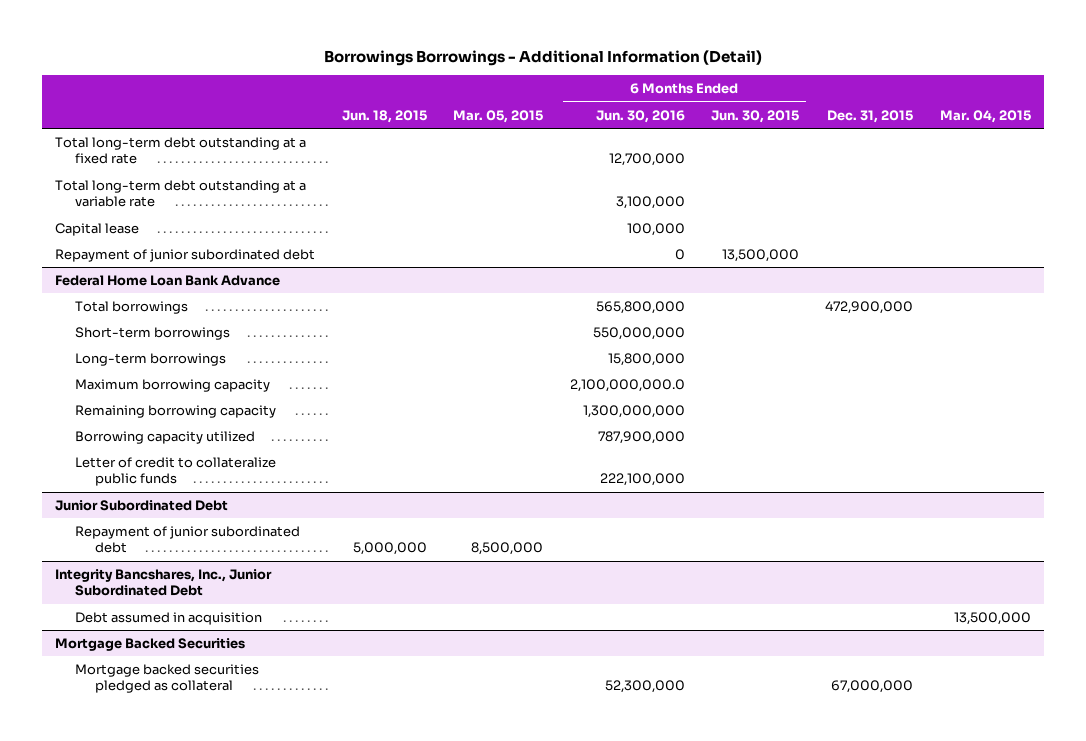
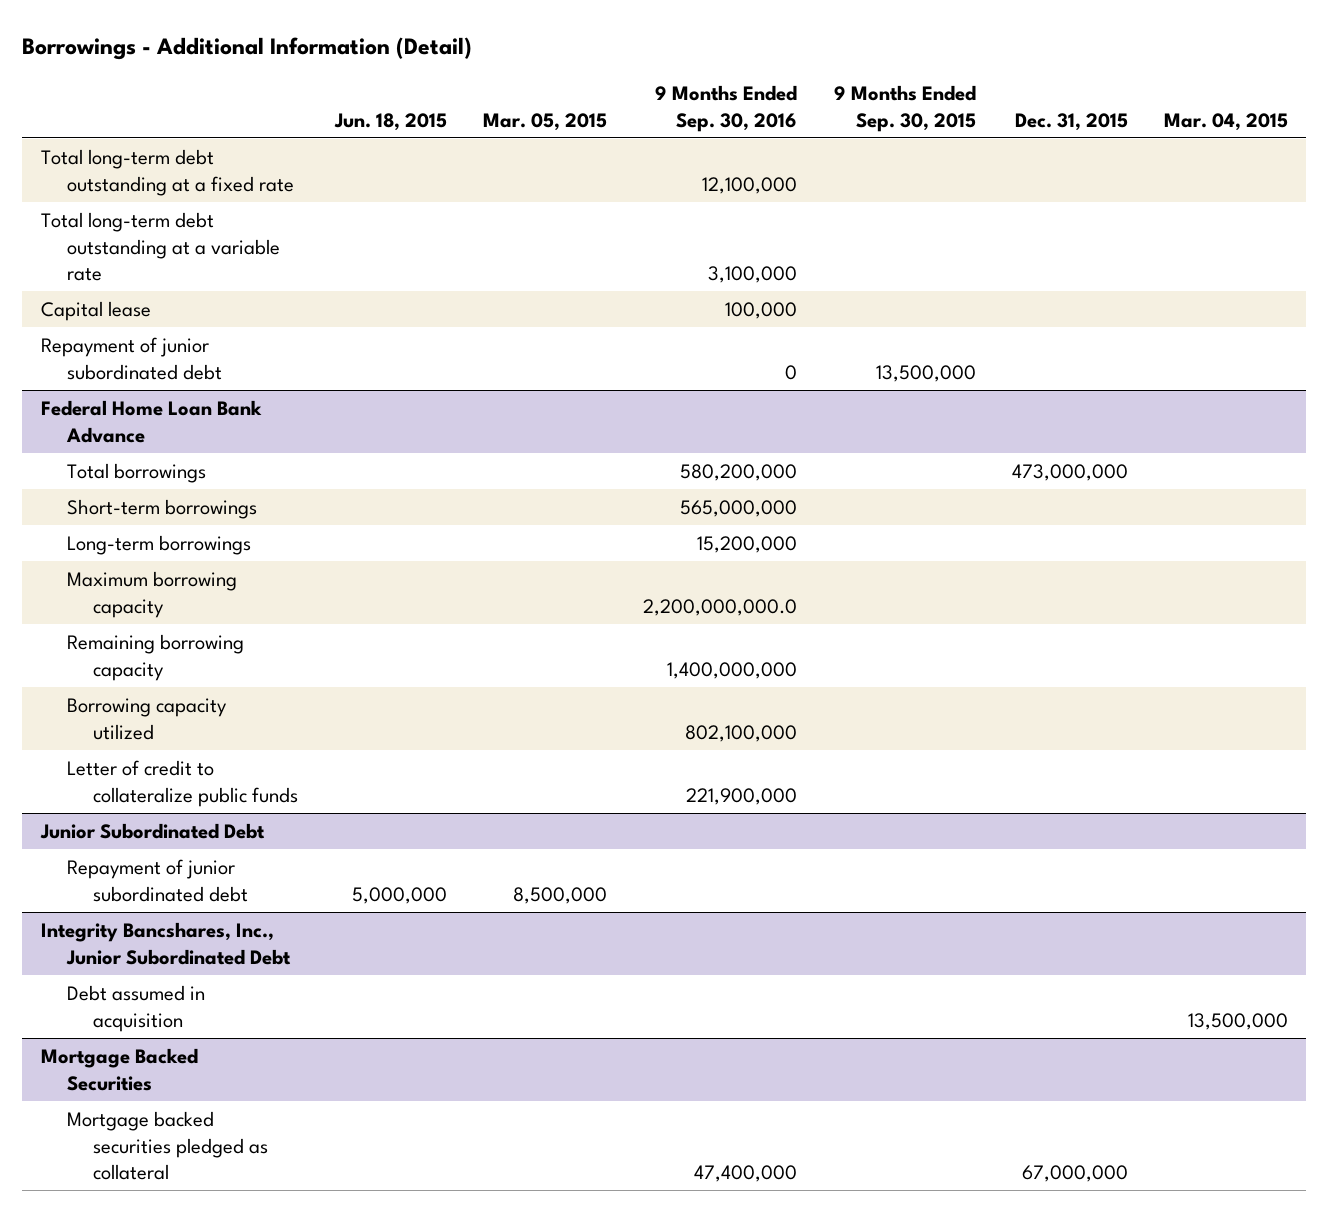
- Borrowings Borrowings - Additional Information (Detail)
+ Borrowings - Additional Information (Detail)
- | Jun. 18, 2015 | Mar. 05, 2015 | 6 Months Ended Jun. 30, 2016 | 6 Months Ended Jun. 30, 2015 | Dec. 31, 2015 | Mar. 04, 2015
+ | Jun. 18, 2015 | Mar. 05, 2015 | 9 Months Ended Sep. 30, 2016 | 9 Months Ended Sep. 30, 2015 | Dec. 31, 2015 | Mar. 04, 2015
@ Federal Home Loan Bank Advance
- Total borrowings | | | 565,800,000 | | 472,900,000 |
+ Total borrowings | | | 580,200,000 | | 473,000,000 |

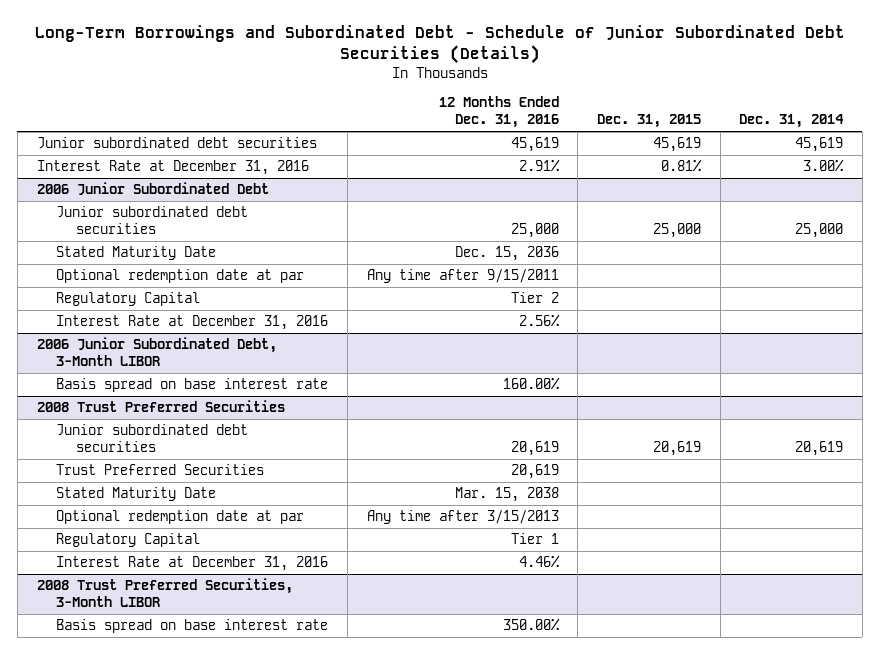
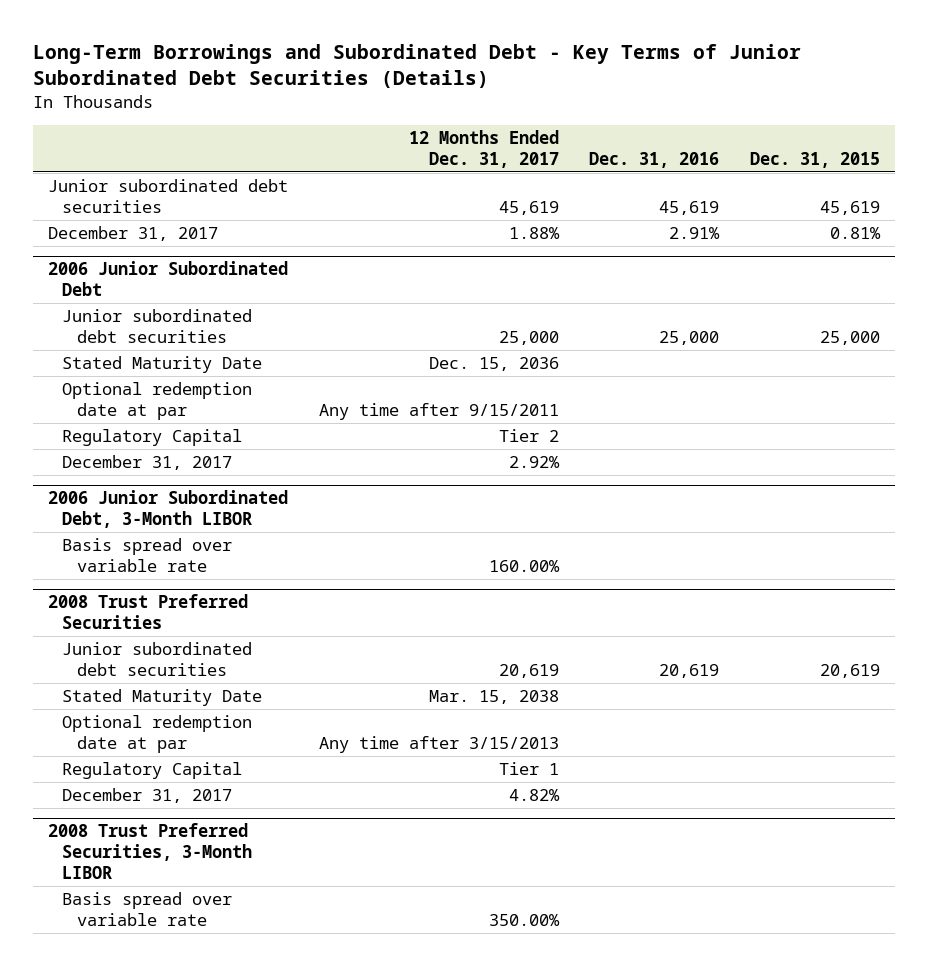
- Long-Term Borrowings and Subordinated Debt - Schedule of Junior Subordinated Debt Securities (Details)
+ Long-Term Borrowings and Subordinated Debt - Key Terms of Junior Subordinated Debt Securities (Details)
- | 12 Months Ended Dec. 31, 2016 | Dec. 31, 2015 | Dec. 31, 2014
+ | 12 Months Ended Dec. 31, 2017 | Dec. 31, 2016 | Dec. 31, 2015
- Interest Rate at December 31, 2016 | 2.91% | 0.81% | 3.00%
+ December 31, 2017 | 1.88% | 2.91% | 0.81%
@ 2006 Junior Subordinated Debt
- Interest Rate at December 31, 2016 | 2.56% | |
+ December 31, 2017 | 2.92% | |
@ 2006 Junior Subordinated Debt, 3-Month LIBOR
- Basis spread on base interest rate | 160.00% | |
+ Basis spread over variable rate | 160.00% | |
@ 2008 Trust Preferred Securities
- Trust Preferred Securities | 20,619 | |
- Interest Rate at December 31, 2016 | 4.46% | |
+ December 31, 2017 | 4.82% | |
@ 2008 Trust Preferred Securities, 3-Month LIBOR
- Basis spread on base interest rate | 350.00% | |
+ Basis spread over variable rate | 350.00% | |

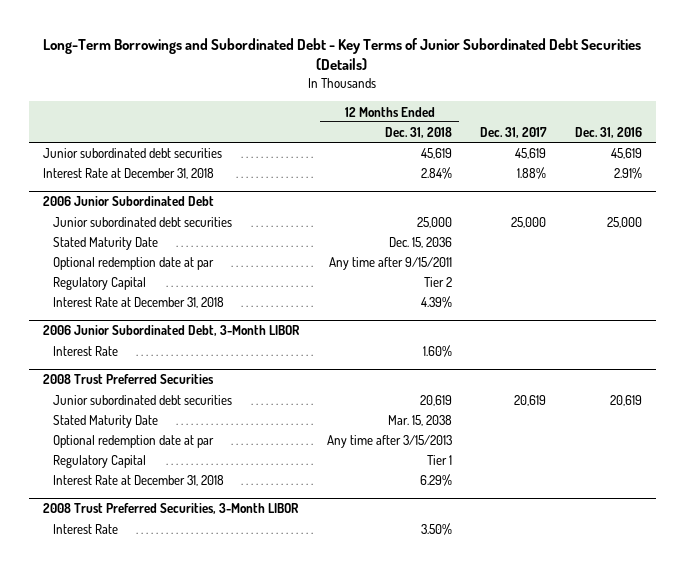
- | 12 Months Ended Dec. 31, 2017 | Dec. 31, 2016 | Dec. 31, 2015
+ | 12 Months Ended Dec. 31, 2018 | Dec. 31, 2017 | Dec. 31, 2016
- December 31, 2017 | 1.88% | 2.91% | 0.81%
+ Interest Rate at December 31, 2018 | 2.84% | 1.88% | 2.91%
@ 2006 Junior Subordinated Debt
- December 31, 2017 | 2.92% | |
+ Interest Rate at December 31, 2018 | 4.39% | |
@ 2006 Junior Subordinated Debt, 3-Month LIBOR
- Basis spread over variable rate | 160.00% | |
+ Interest Rate | 1.60% | |
@ 2008 Trust Preferred Securities
- December 31, 2017 | 4.82% | |
+ Interest Rate at December 31, 2018 | 6.29% | |
@ 2008 Trust Preferred Securities, 3-Month LIBOR
- Basis spread over variable rate | 350.00% | |
+ Interest Rate | 3.50% | |

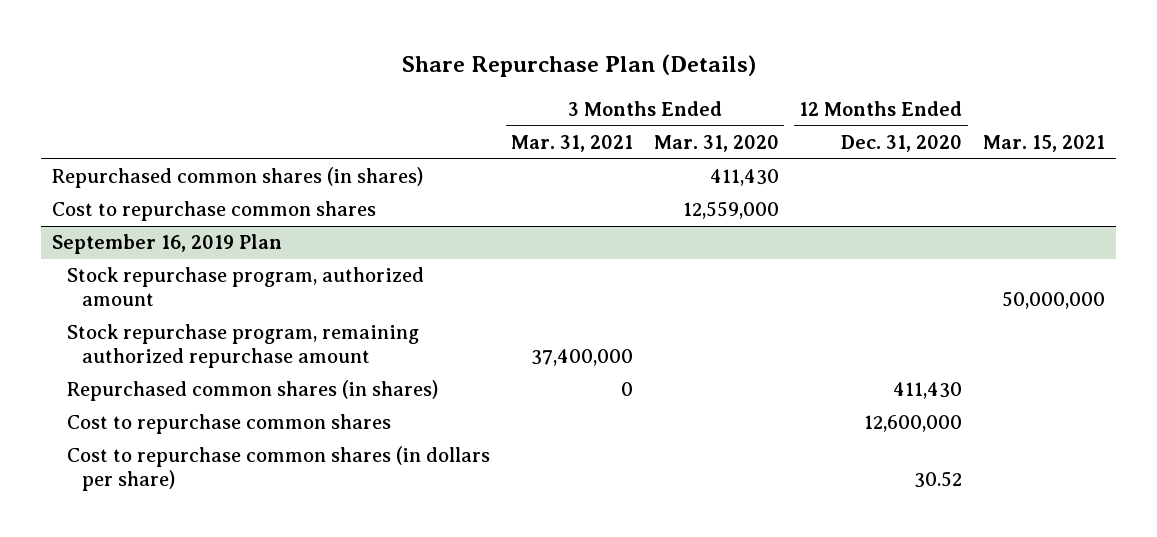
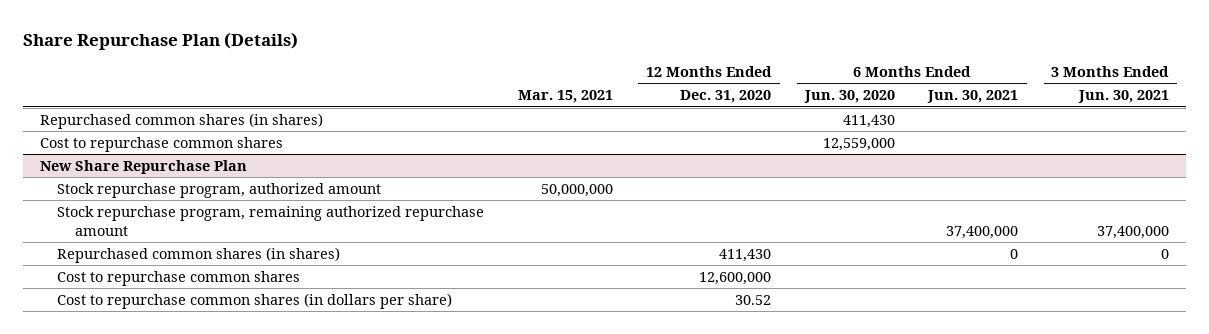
- | 3 Months Ended Mar. 31, 2021 | 3 Months Ended Mar. 31, 2020 | 12 Months Ended Dec. 31, 2020 | Mar. 15, 2021
+ | Mar. 15, 2021 | 12 Months Ended Dec. 31, 2020 | 6 Months Ended Jun. 30, 2020 | 6 Months Ended Jun. 30, 2021 | 3 Months Ended Jun. 30, 2021
- September 16, 2019 Plan
+ New Share Repurchase Plan

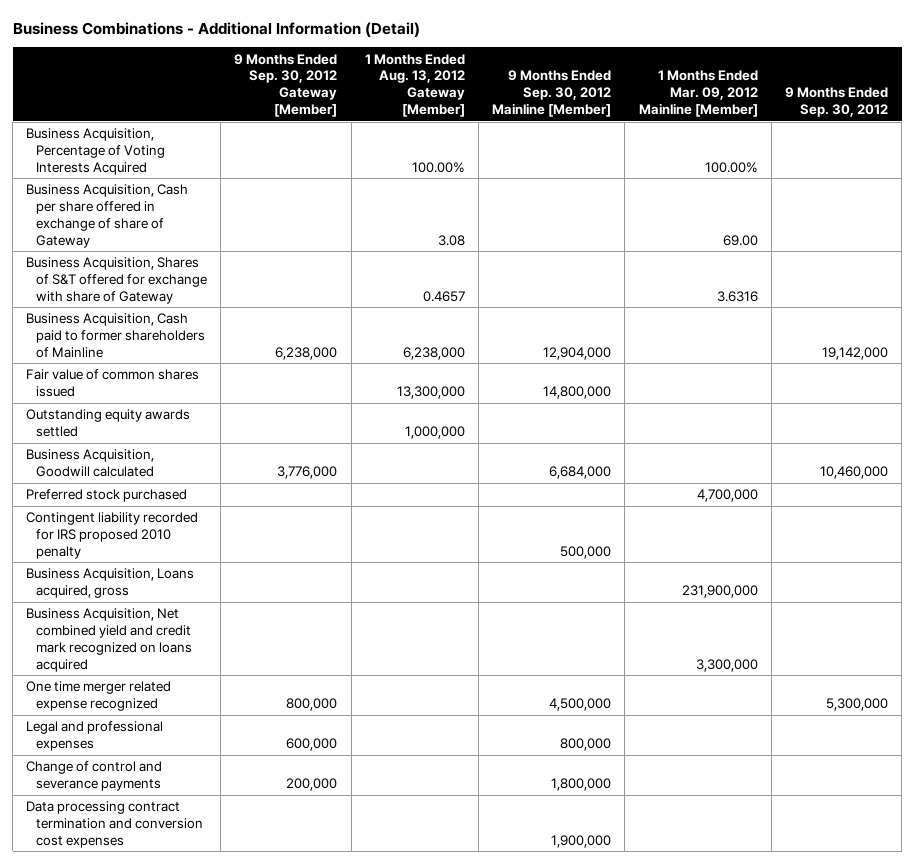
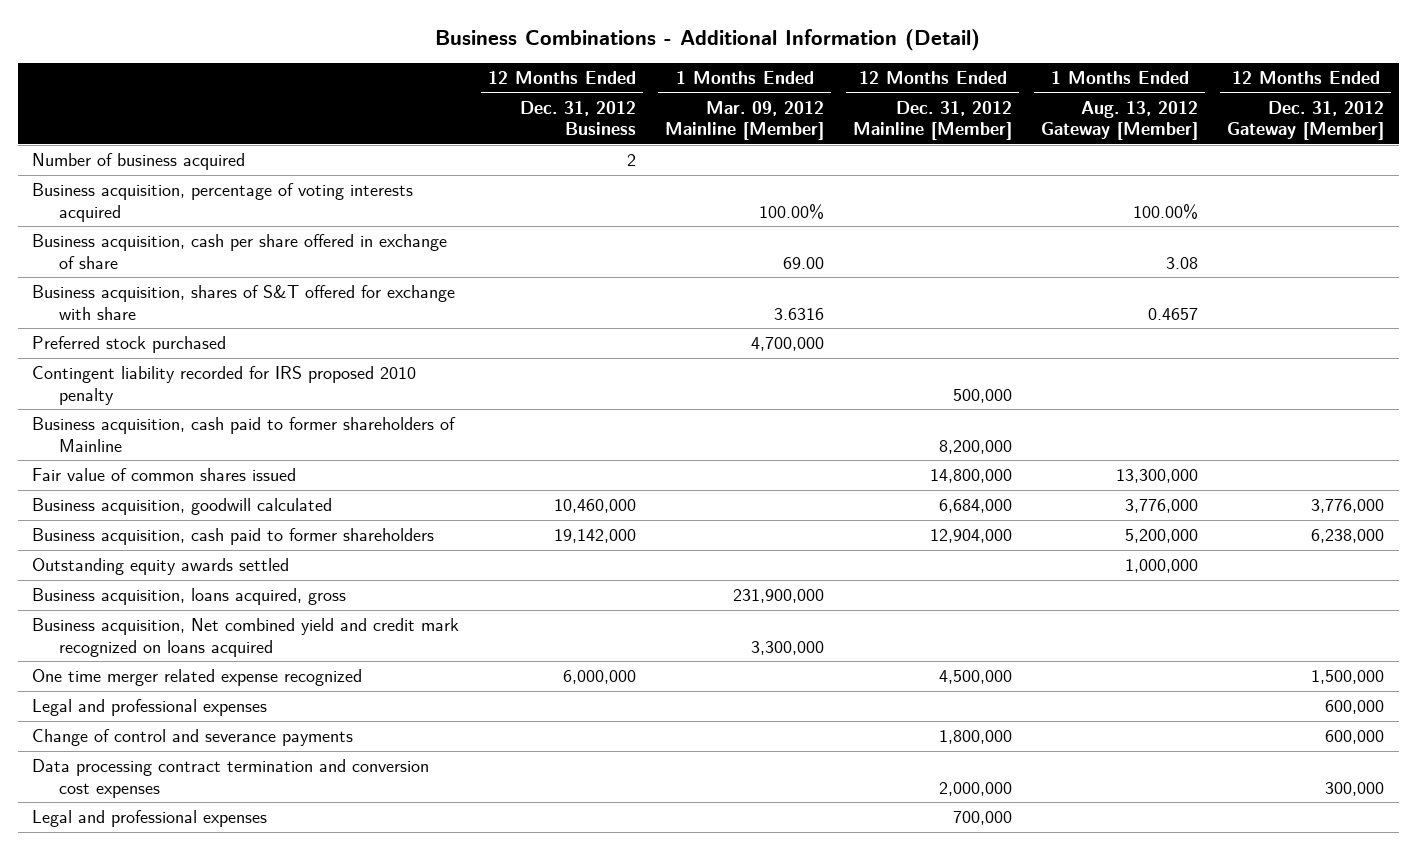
- | 9 Months Ended Sep. 30, 2012 Gateway [Member] | 1 Months Ended Aug. 13, 2012 Gateway [Member] | 9 Months Ended Sep. 30, 2012 Mainline [Member] | 1 Months Ended Mar. 09, 2012 Mainline [Member] | 9 Months Ended Sep. 30, 2012
+ | 12 Months Ended Dec. 31, 2012 Business | 1 Months Ended Mar. 09, 2012 Mainline [Member] | 12 Months Ended Dec. 31, 2012 Mainline [Member] | 1 Months Ended Aug. 13, 2012 Gateway [Member] | 12 Months Ended Dec. 31, 2012 Gateway [Member]
- Business Acquisition, Percentage of Voting Interests Acquired | | 100.00% | | 100.00% |
- Business Acquisition, Cash per share offered in exchange of share of Gateway | | 3.08 | | 69.00 |
- Business Acquisition, Shares of S&T offered for exchange with share of Gateway | | 0.4657 | | 3.6316 |
- Business Acquisition, Cash paid to former shareholders of Mainline | 6,238,000 | 6,238,000 | 12,904,000 | | 19,142,000
- Business Acquisition, Goodwill calculated | 3,776,000 | | 6,684,000 | | 10,460,000
+ Number of business acquired | 2 | | | |
+ Business acquisition, percentage of voting interests acquired | | 100.00% | | 100.00% |
+ Business acquisition, cash per share offered in exchange of share | | 69.00 | | 3.08 |
+ Business acquisition, shares of S&T offered for exchange with share | | 3.6316 | | 0.4657 |
- Business Acquisition, Loans acquired, gross | | | | 231,900,000 |
- Business Acquisition, Net combined yield and credit mark recognized on loans acquired | | | | 3,300,000 |
+ Business acquisition, cash paid to former shareholders of Mainline | | | 8,200,000 | |
moved down: Fair value of common shares issued | | | 14,800,000 | 13,300,000 |
+ Business acquisition, goodwill calculated | 10,460,000 | | 6,684,000 | 3,776,000 | 3,776,000
+ Business acquisition, cash paid to former shareholders | 19,142,000 | | 12,904,000 | 5,200,000 | 6,238,000
moved down: Outstanding equity awards settled | | | | 1,000,000 |
+ Business acquisition, loans acquired, gross | | 231,900,000 | | |
+ Business acquisition, Net combined yield and credit mark recognized on loans acquired | | 3,300,000 | | |
+ Legal and professional expenses | | | 700,000 | |

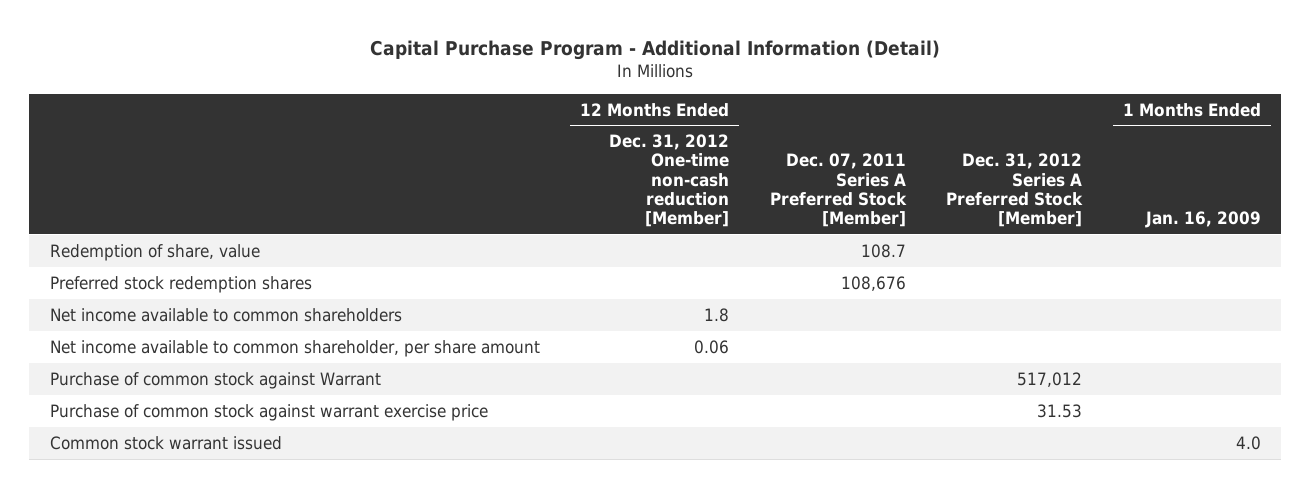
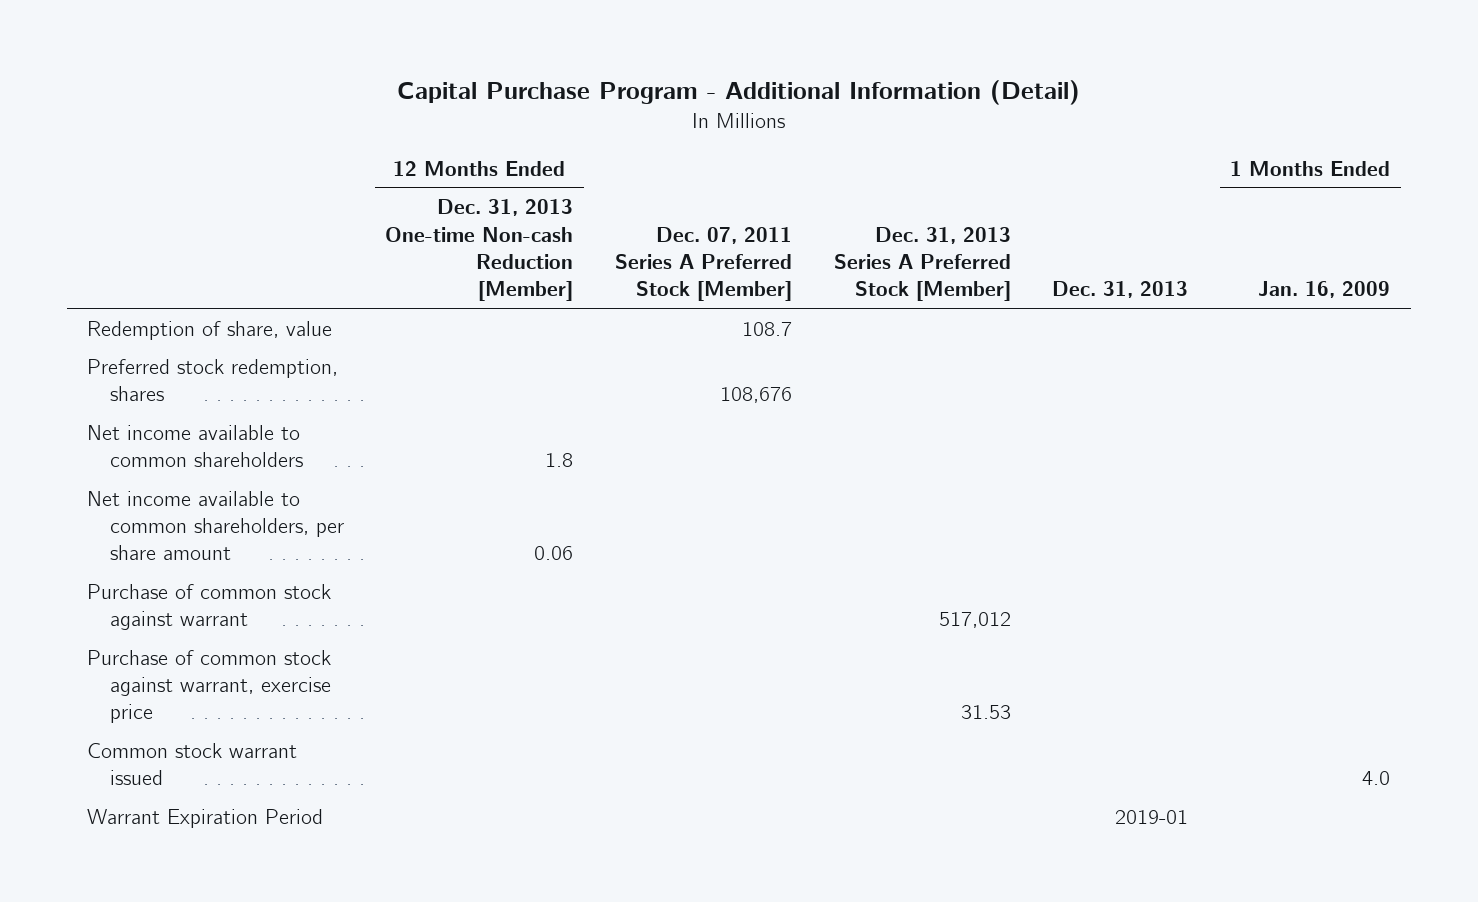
- | 12 Months Ended Dec. 31, 2012 One-time non-cash reduction [Member] | Dec. 07, 2011 Series A Preferred Stock [Member] | Dec. 31, 2012 Series A Preferred Stock [Member] | 1 Months Ended Jan. 16, 2009
+ | 12 Months Ended Dec. 31, 2013 One-time Non-cash Reduction [Member] | Dec. 07, 2011 Series A Preferred Stock [Member] | Dec. 31, 2013 Series A Preferred Stock [Member] | Dec. 31, 2013 | 1 Months Ended Jan. 16, 2009
- Preferred stock redemption shares | | 108,676 | |
+ Preferred stock redemption, shares | | 108,676 | | |
- Net income available to common shareholder, per share amount | 0.06 | | |
- Purchase of common stock against Warrant | | | 517,012 |
- Purchase of common stock against warrant exercise price | | | 31.53 |
+ Net income available to common shareholders, per share amount | 0.06 | | | |
+ Purchase of common stock against warrant | | | 517,012 | |
+ Purchase of common stock against warrant, exercise price | | | 31.53 | |
+ Warrant Expiration Period | | | | 2019-01 |

